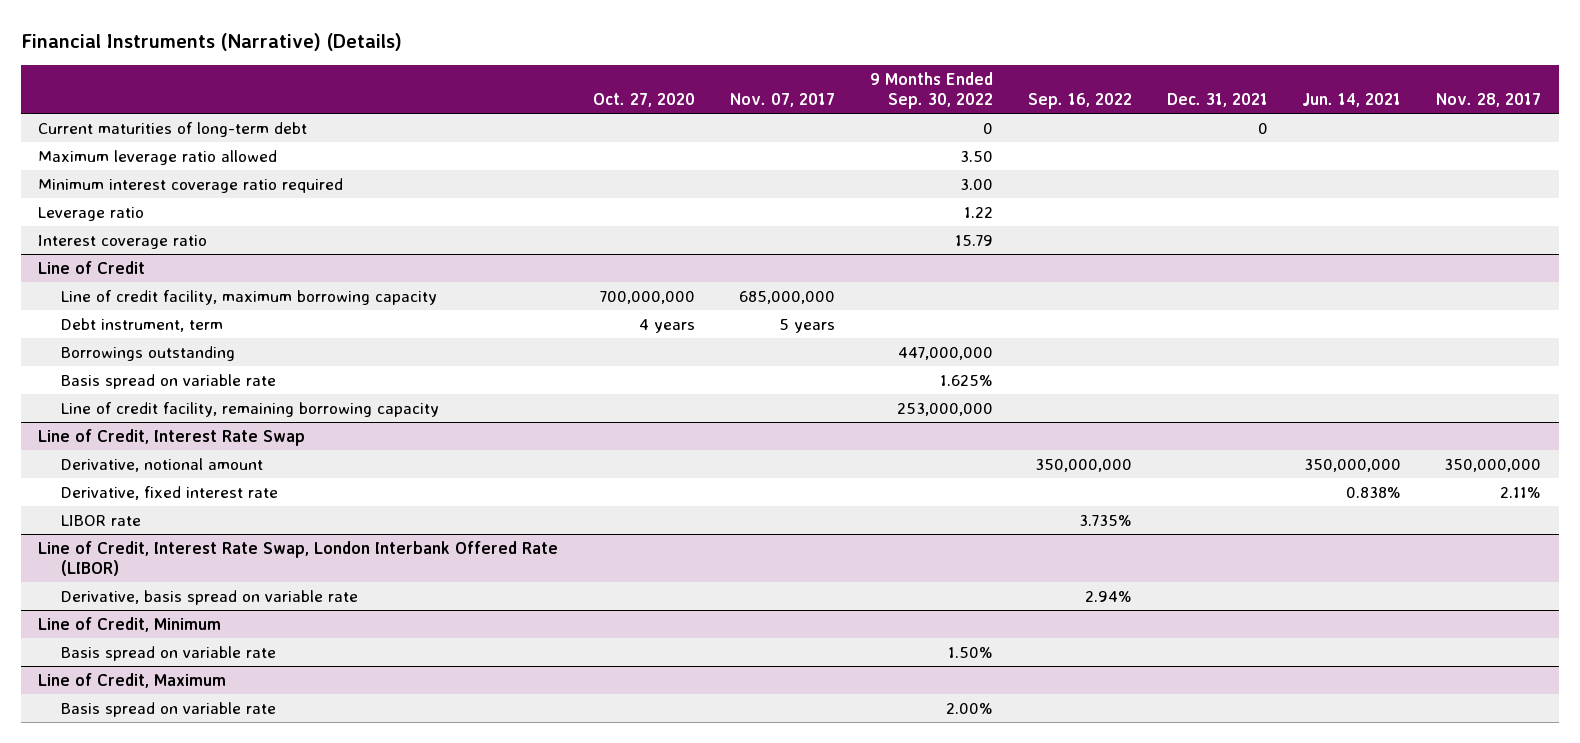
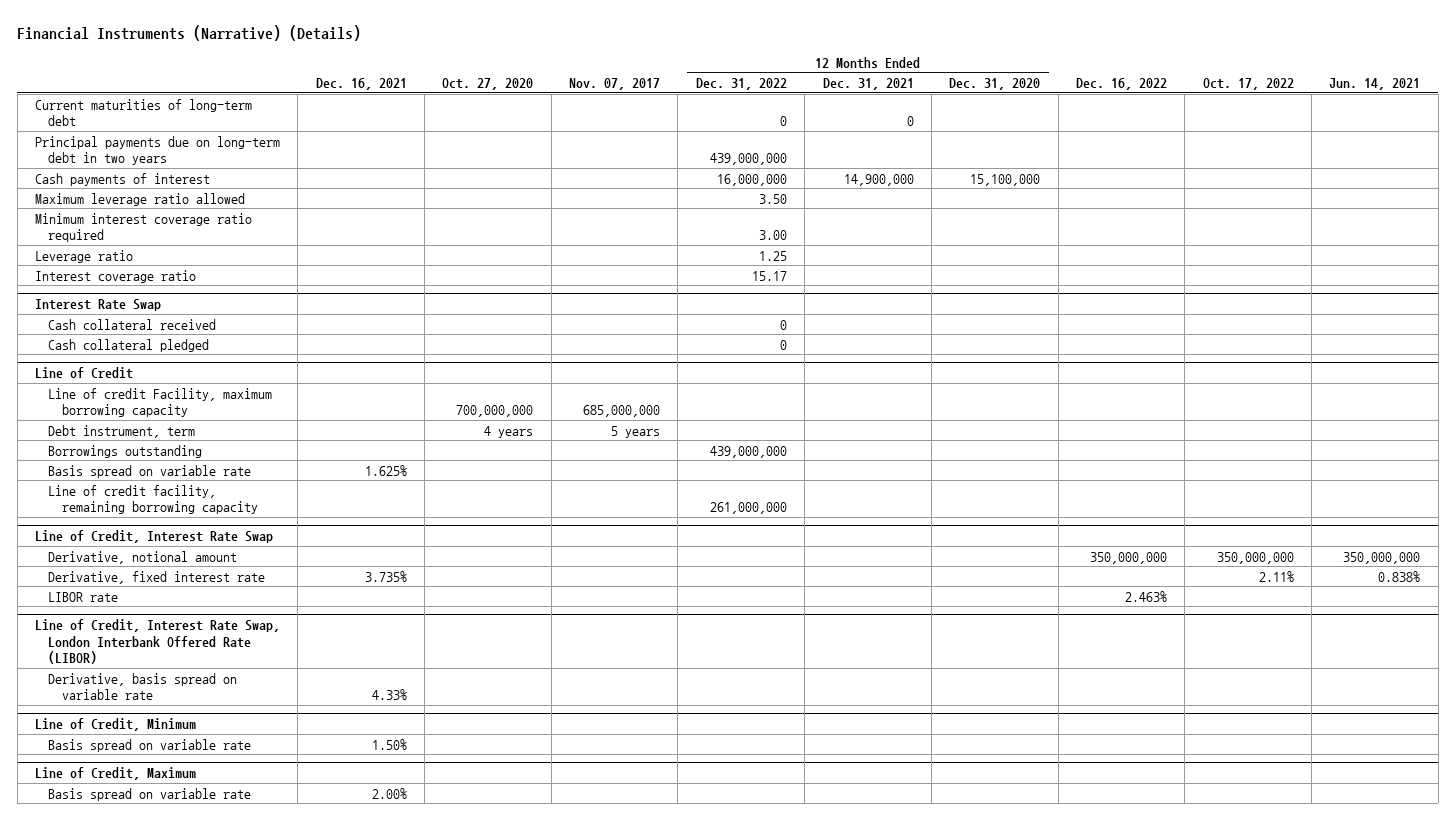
- | Oct. 27, 2020 | Nov. 07, 2017 | 9 Months Ended Sep. 30, 2022 | Sep. 16, 2022 | Dec. 31, 2021 | Jun. 14, 2021 | Nov. 28, 2017
+ | Dec. 16, 2021 | Oct. 27, 2020 | Nov. 07, 2017 | 12 Months Ended Dec. 31, 2022 | 12 Months Ended Dec. 31, 2021 | 12 Months Ended Dec. 31, 2020 | Dec. 16, 2022 | Oct. 17, 2022 | Jun. 14, 2021
+ Principal payments due on long-term debt in two years | | | | 439,000,000 | | | | |
+ Cash payments of interest | | | | 16,000,000 | 14,900,000 | 15,100,000 | | |
+ Interest Rate Swap
+ Cash collateral received | | | | 0 | | | | |
+ Cash collateral pledged | | | | 0 | | | | |
@ Line of Credit
- Line of credit facility, maximum borrowing capacity | 700,000,000 | 685,000,000 | | | | |
+ Line of credit Facility, maximum borrowing capacity | | 700,000,000 | 685,000,000 | | | | | |

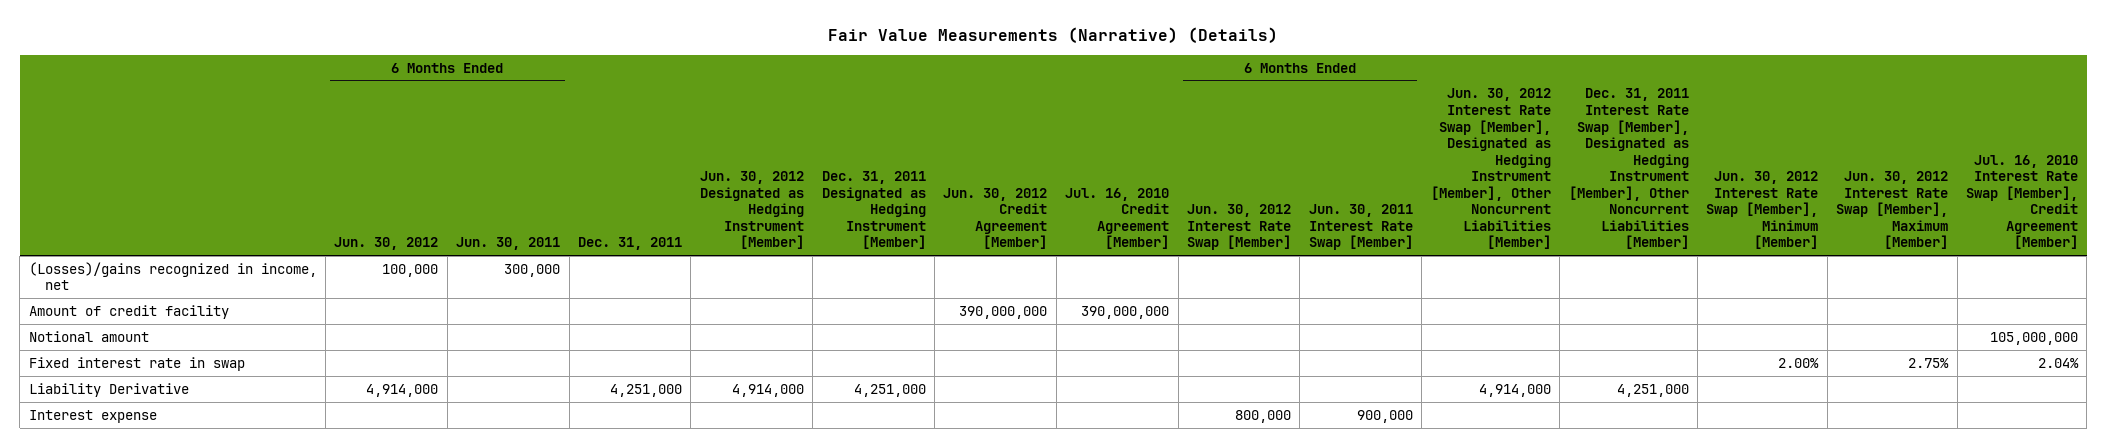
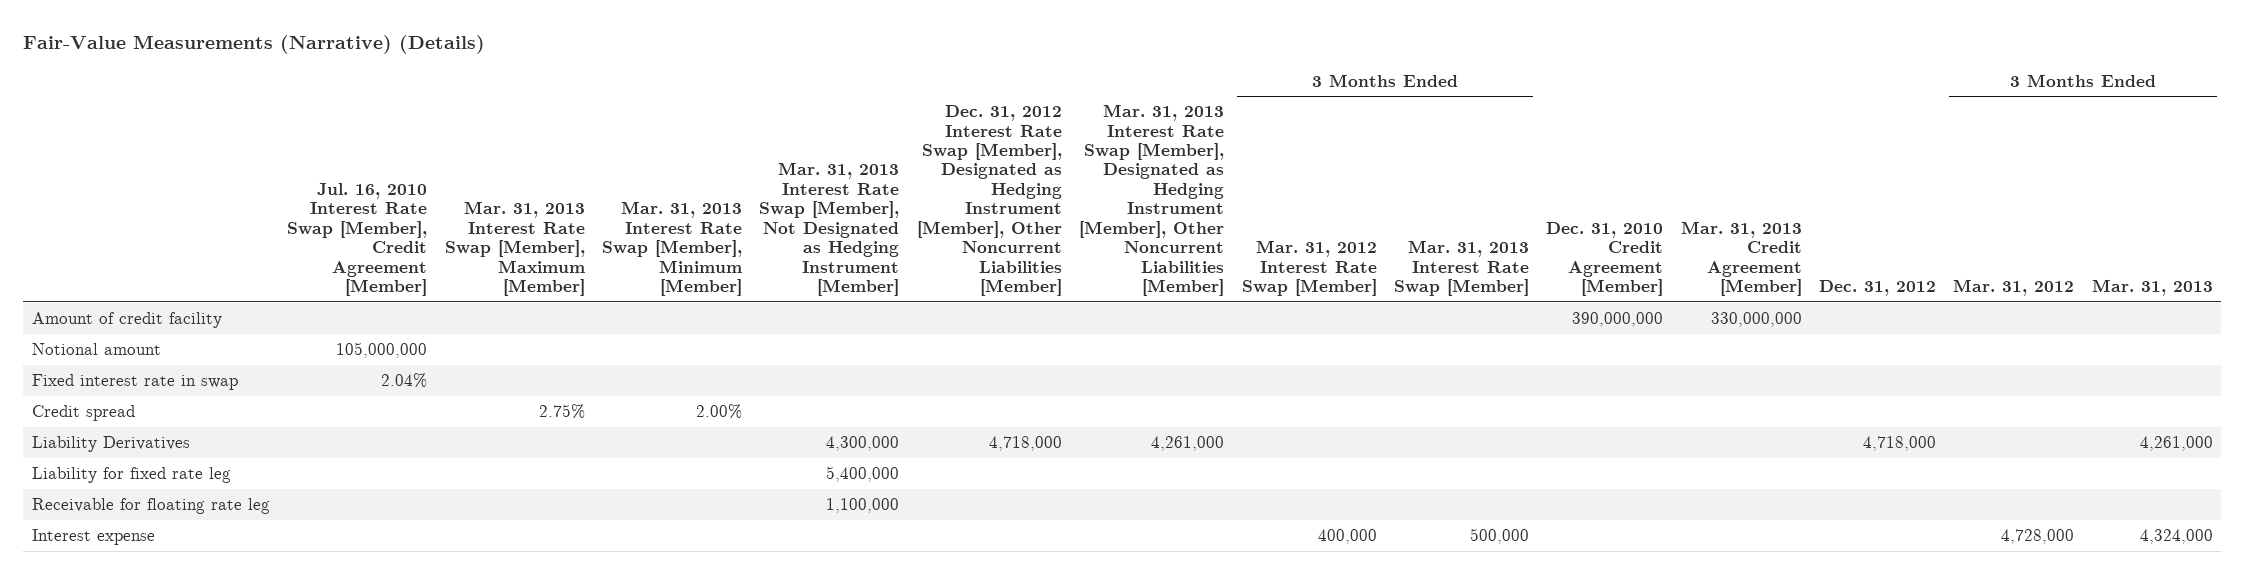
- Fair Value Measurements (Narrative) (Details)
+ Fair-Value Measurements (Narrative) (Details)
- | 6 Months Ended Jun. 30, 2012 | 6 Months Ended Jun. 30, 2011 | Dec. 31, 2011 | Jun. 30, 2012 Designated as Hedging Instrument [Member] | Dec. 31, 2011 Designated as Hedging Instrument [Member] | Jun. 30, 2012 Credit Agreement [Member] | Jul. 16, 2010 Credit Agreement [Member] | 6 Months Ended Jun. 30, 2012 Interest Rate Swap [Member] | 6 Months Ended Jun. 30, 2011 Interest Rate Swap [Member] | Jun. 30, 2012 Interest Rate Swap [Member], Designated as Hedging Instrument [Member], Other Noncurrent Liabilities [Member] | Dec. 31, 2011 Interest Rate Swap [Member], Designated as Hedging Instrument [Member], Other Noncurrent Liabilities [Member] | Jun. 30, 2012 Interest Rate Swap [Member], Minimum [Member] | Jun. 30, 2012 Interest Rate Swap [Member], Maximum [Member] | Jul. 16, 2010 Interest Rate Swap [Member], Credit Agreement [Member]
+ | Jul. 16, 2010 Interest Rate Swap [Member], Credit Agreement [Member] | Mar. 31, 2013 Interest Rate Swap [Member], Maximum [Member] | Mar. 31, 2013 Interest Rate Swap [Member], Minimum [Member] | Mar. 31, 2013 Interest Rate Swap [Member], Not Designated as Hedging Instrument [Member] | Dec. 31, 2012 Interest Rate Swap [Member], Designated as Hedging Instrument [Member], Other Noncurrent Liabilities [Member] | Mar. 31, 2013 Interest Rate Swap [Member], Designated as Hedging Instrument [Member], Other Noncurrent Liabilities [Member] | 3 Months Ended Mar. 31, 2012 Interest Rate Swap [Member] | 3 Months Ended Mar. 31, 2013 Interest Rate Swap [Member] | Dec. 31, 2010 Credit Agreement [Member] | Mar. 31, 2013 Credit Agreement [Member] | Dec. 31, 2012 | 3 Months Ended Mar. 31, 2012 | 3 Months Ended Mar. 31, 2013
- (Losses)/gains recognized in income, net | 100,000 | 300,000 | | | | | | | | | | | |
- Liability Derivative | 4,914,000 | | 4,251,000 | 4,914,000 | 4,251,000 | | | | | 4,914,000 | 4,251,000 | | |
+ Credit spread | | 2.75% | 2.00% | | | | | | | | | |
+ Liability Derivatives | | | | 4,300,000 | 4,718,000 | 4,261,000 | | | | | 4,718,000 | | 4,261,000
+ Liability for fixed rate leg | | | | 5,400,000 | | | | | | | | |
+ Receivable for floating rate leg | | | | 1,100,000 | | | | | | | | |

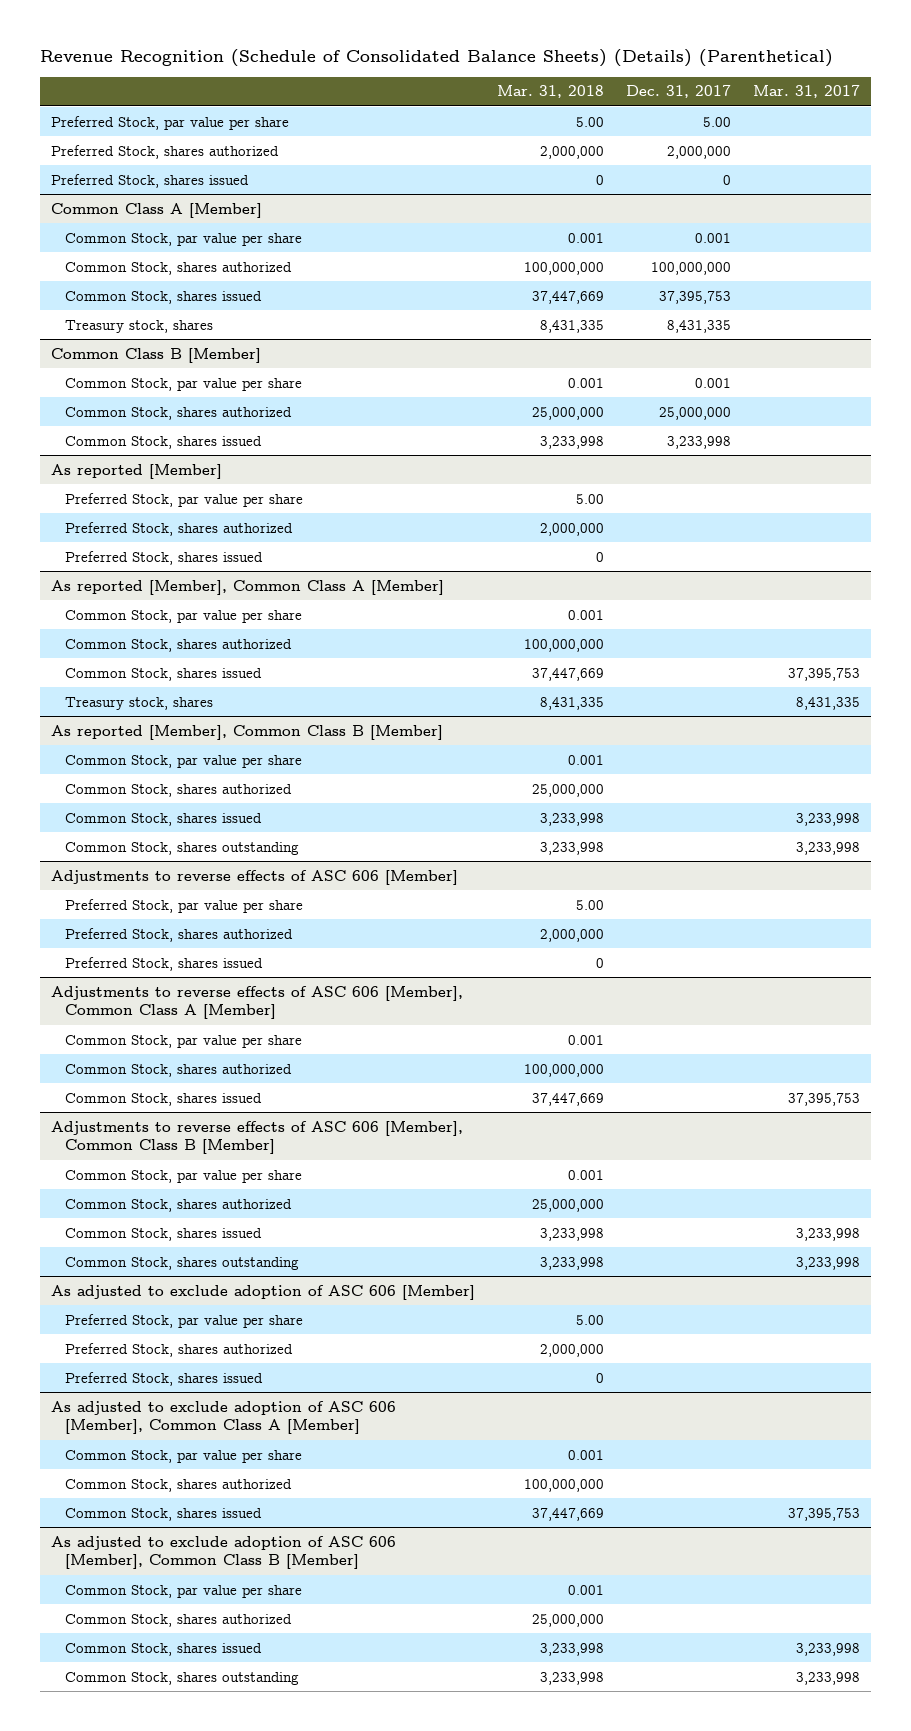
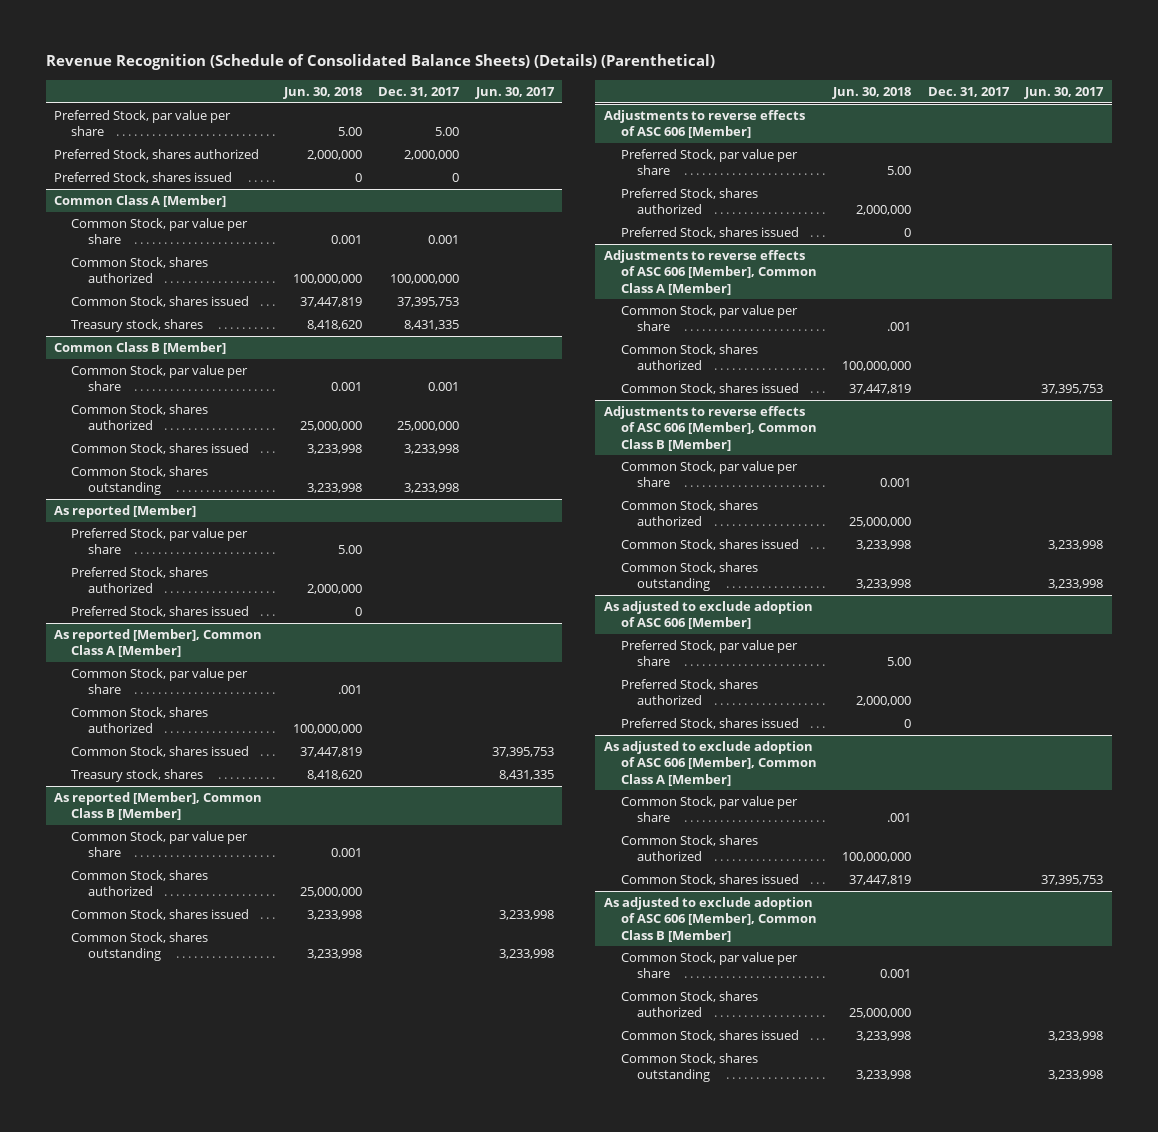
- | Mar. 31, 2018 | Dec. 31, 2017 | Mar. 31, 2017
+ | Jun. 30, 2018 | Dec. 31, 2017 | Jun. 30, 2017
@ Common Class B [Member]
+ Common Stock, shares outstanding | 3,233,998 | 3,233,998 |

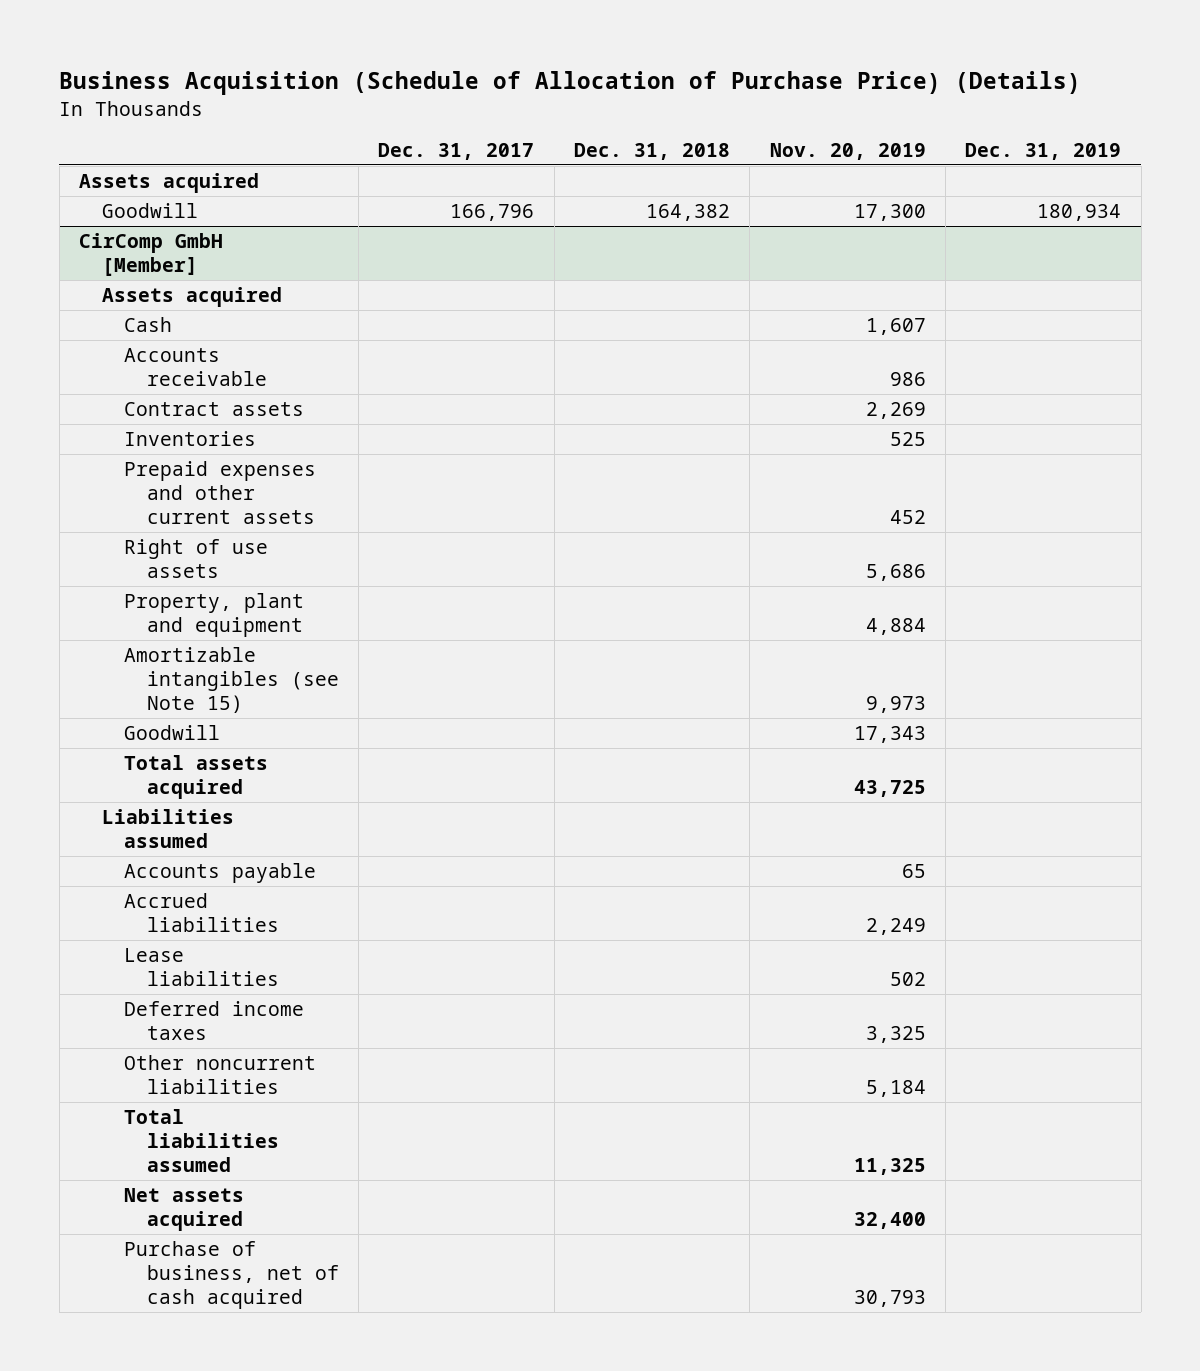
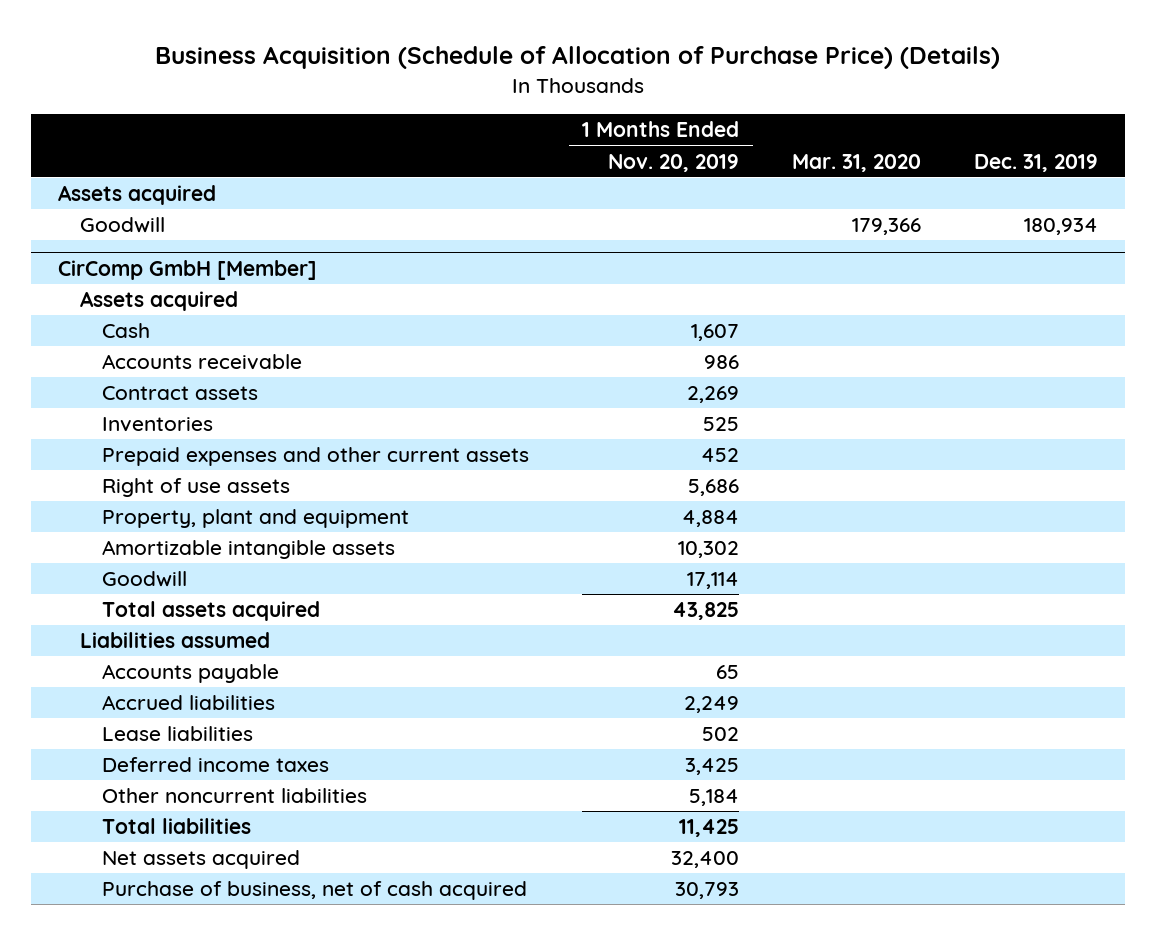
- | Dec. 31, 2017 | Dec. 31, 2018 | Nov. 20, 2019 | Dec. 31, 2019
+ | 1 Months Ended Nov. 20, 2019 | Mar. 31, 2020 | Dec. 31, 2019
@ CirComp GmbH [Member]
- Amortizable intangibles (see Note 15) | | | 9,973 |
+ Amortizable intangible assets | 10,302 | |
- Total liabilities assumed | | | 11,325 |
+ Total liabilities | 11,425 | |

